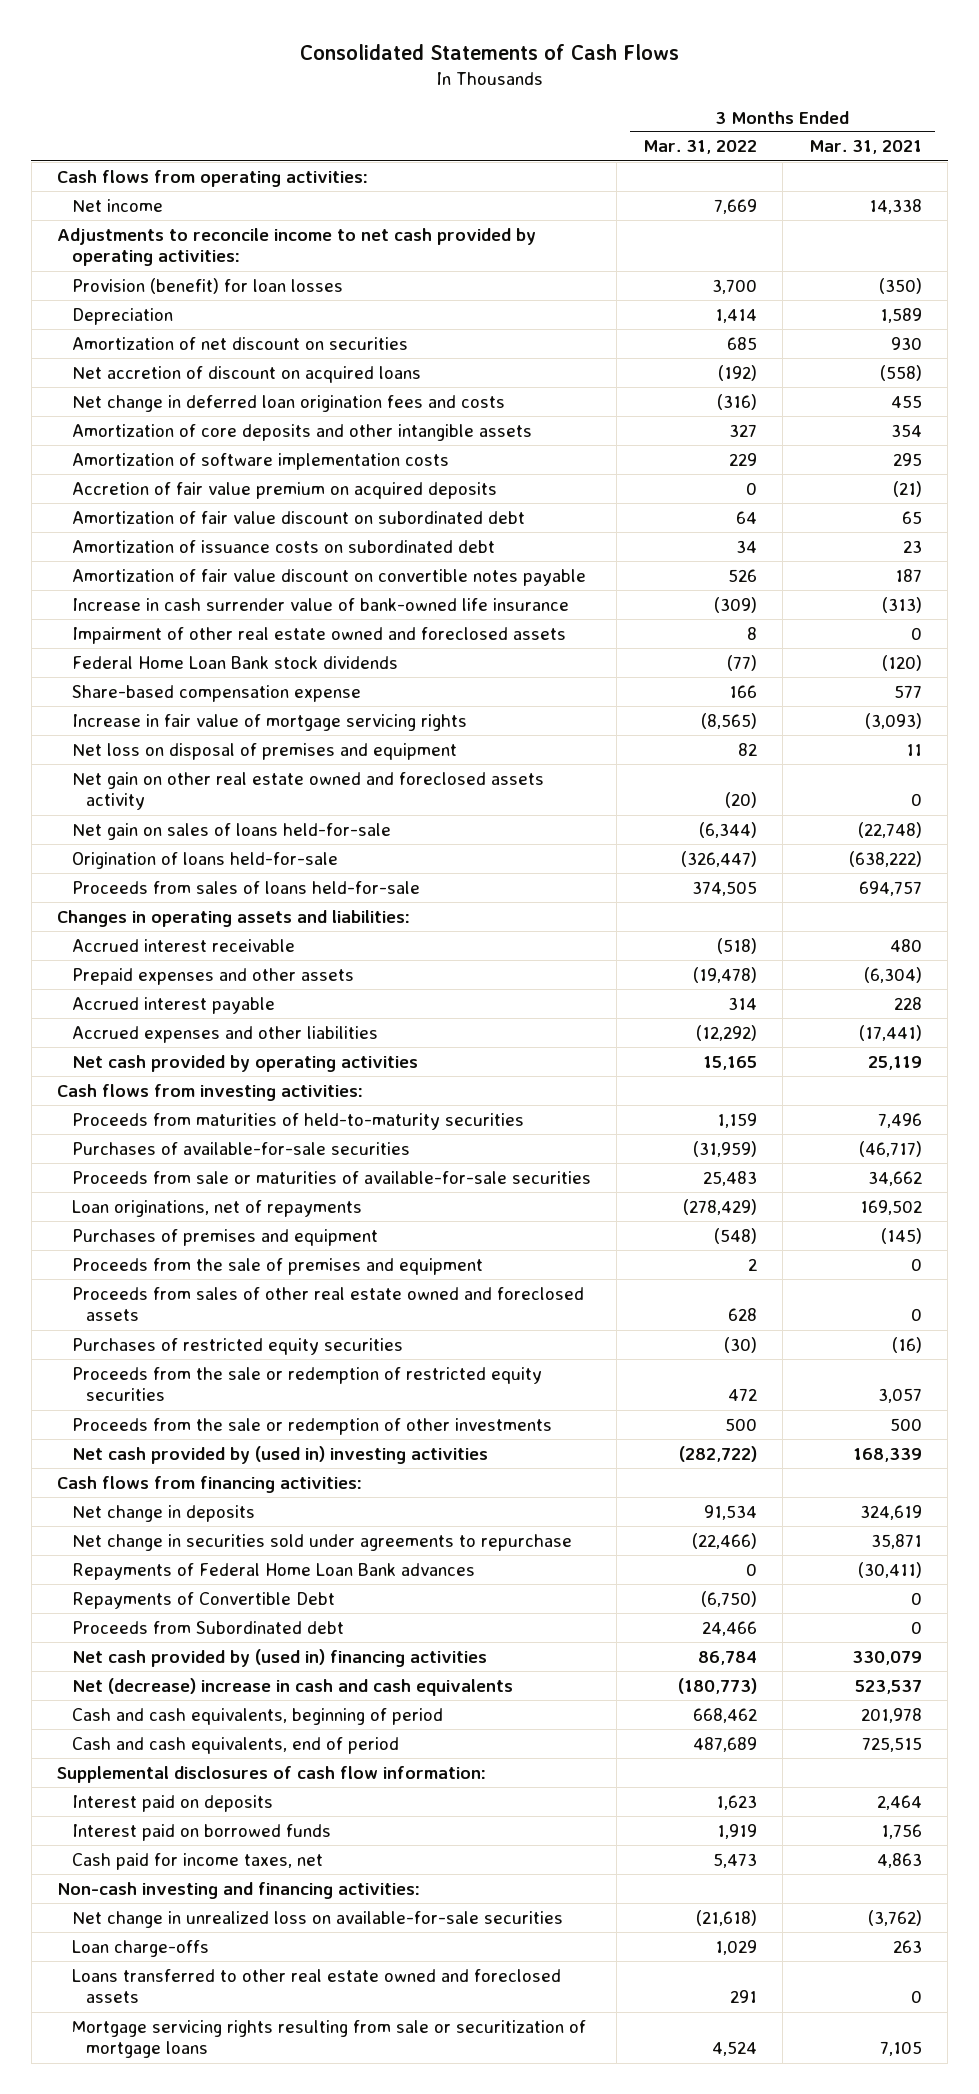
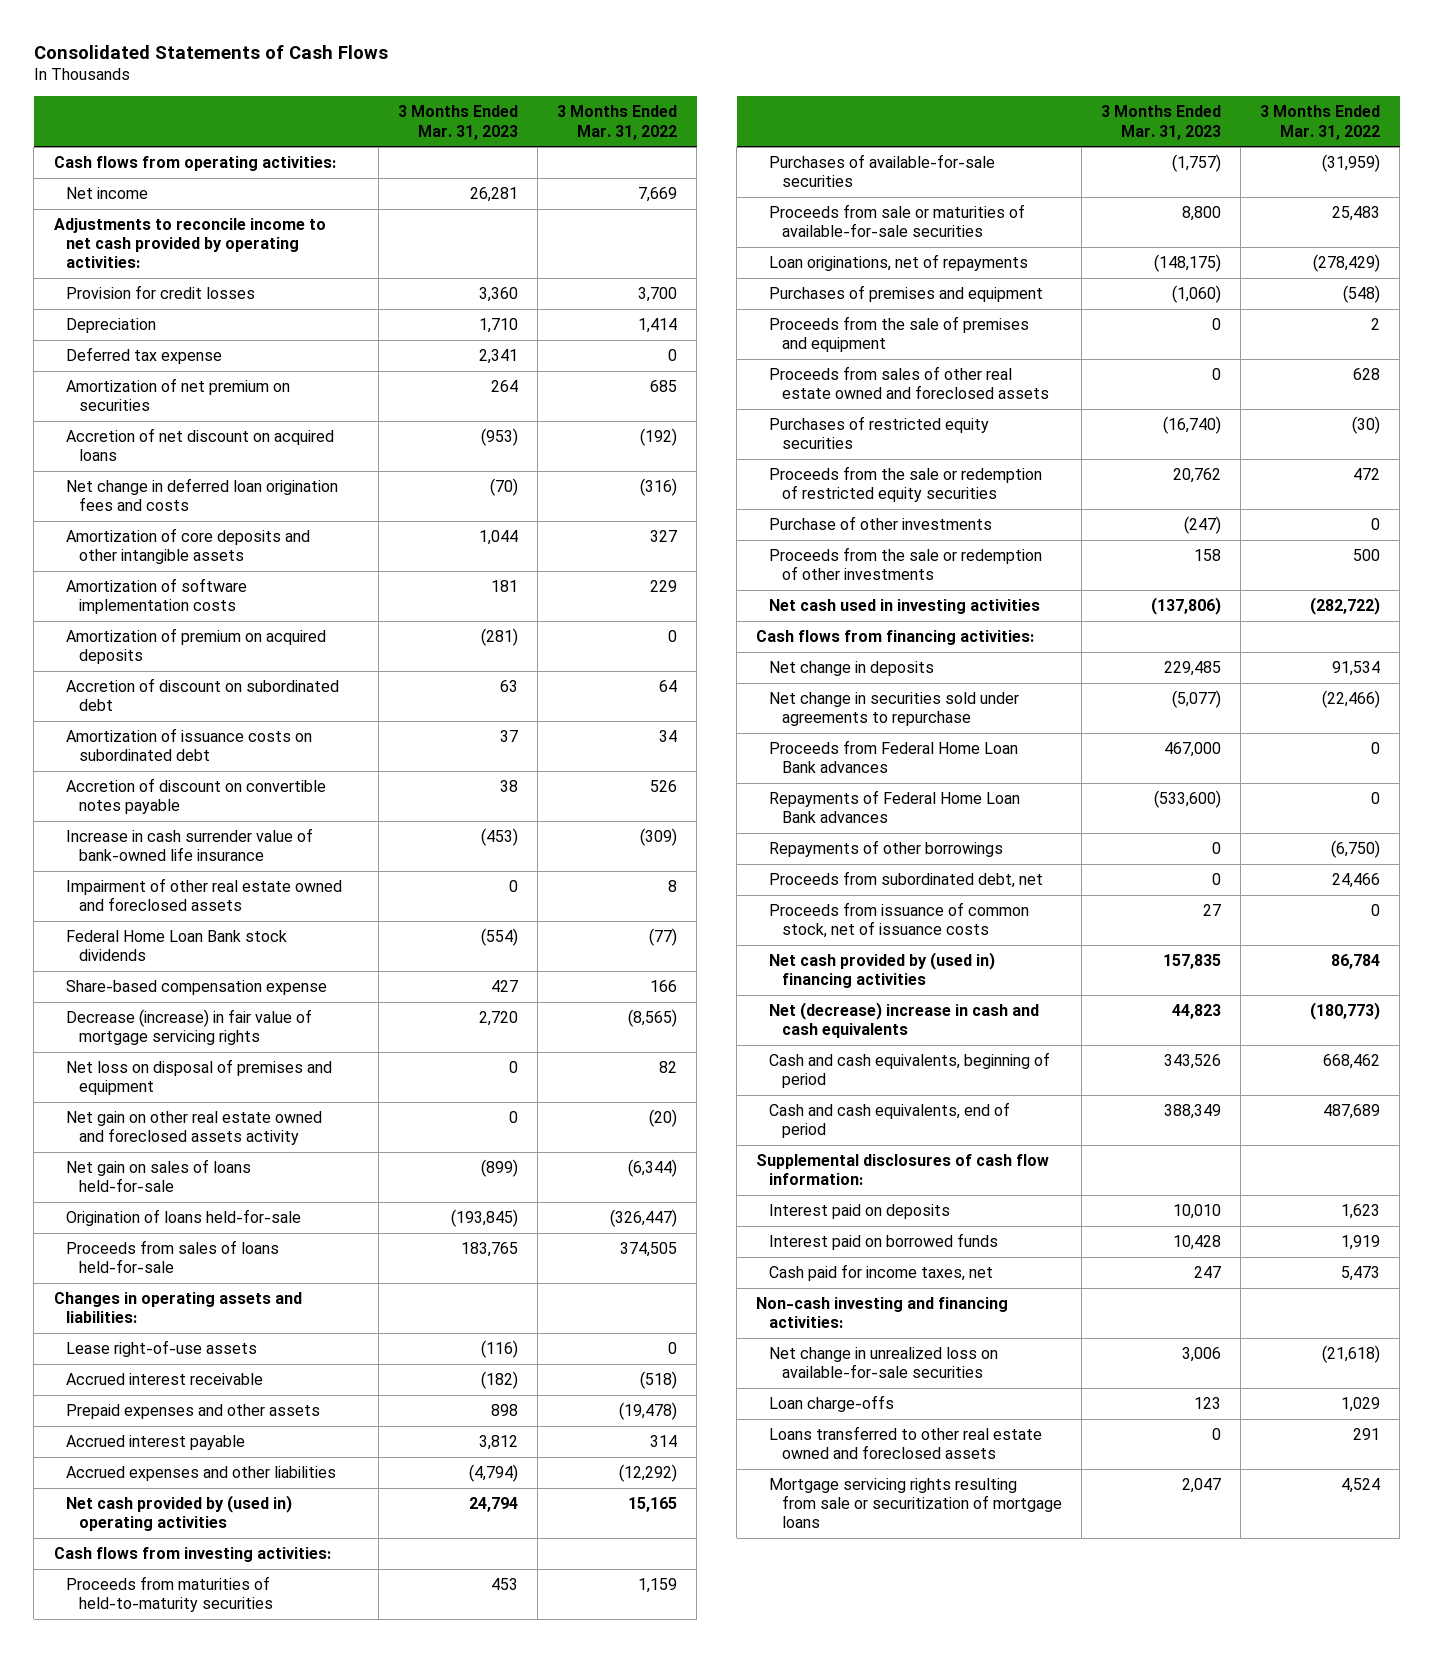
- | 3 Months Ended Mar. 31, 2022 | 3 Months Ended Mar. 31, 2021
+ | 3 Months Ended Mar. 31, 2023 | 3 Months Ended Mar. 31, 2022
- Provision (benefit) for loan losses | 3,700 | (350)
+ Provision for credit losses | 3,360 | 3,700
- Amortization of net discount on securities | 685 | 930
- Net accretion of discount on acquired loans | (192) | (558)
+ Deferred tax expense | 2,341 | 0
+ Amortization of net premium on securities | 264 | 685
+ Accretion of net discount on acquired loans | (953) | (192)
- Accretion of fair value premium on acquired deposits | 0 | (21)
- Amortization of fair value discount on subordinated debt | 64 | 65
+ Amortization of premium on acquired deposits | (281) | 0
+ Accretion of discount on subordinated debt | 63 | 64
- Amortization of fair value discount on convertible notes payable | 526 | 187
+ Accretion of discount on convertible notes payable | 38 | 526
- Increase in fair value of mortgage servicing rights | (8,565) | (3,093)
+ Decrease (increase) in fair value of mortgage servicing rights | 2,720 | (8,565)
+ Lease right-of-use assets | (116) | 0
- Net cash provided by operating activities | 15,165 | 25,119
+ Net cash provided by (used in) operating activities | 24,794 | 15,165
+ Purchase of other investments | (247) | 0
- Net cash provided by (used in) investing activities | (282,722) | 168,339
+ Net cash used in investing activities | (137,806) | (282,722)
+ Proceeds from Federal Home Loan Bank advances | 467,000 | 0
- Repayments of Convertible Debt | (6,750) | 0
- Proceeds from Subordinated debt | 24,466 | 0
+ Repayments of other borrowings | 0 | (6,750)
+ Proceeds from subordinated debt, net | 0 | 24,466
+ Proceeds from issuance of common stock, net of issuance costs | 27 | 0

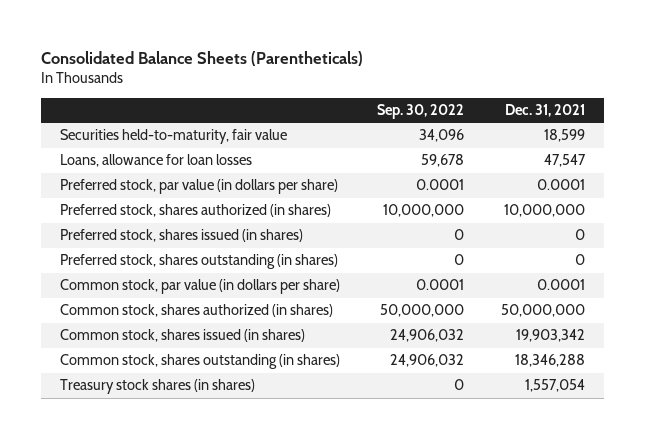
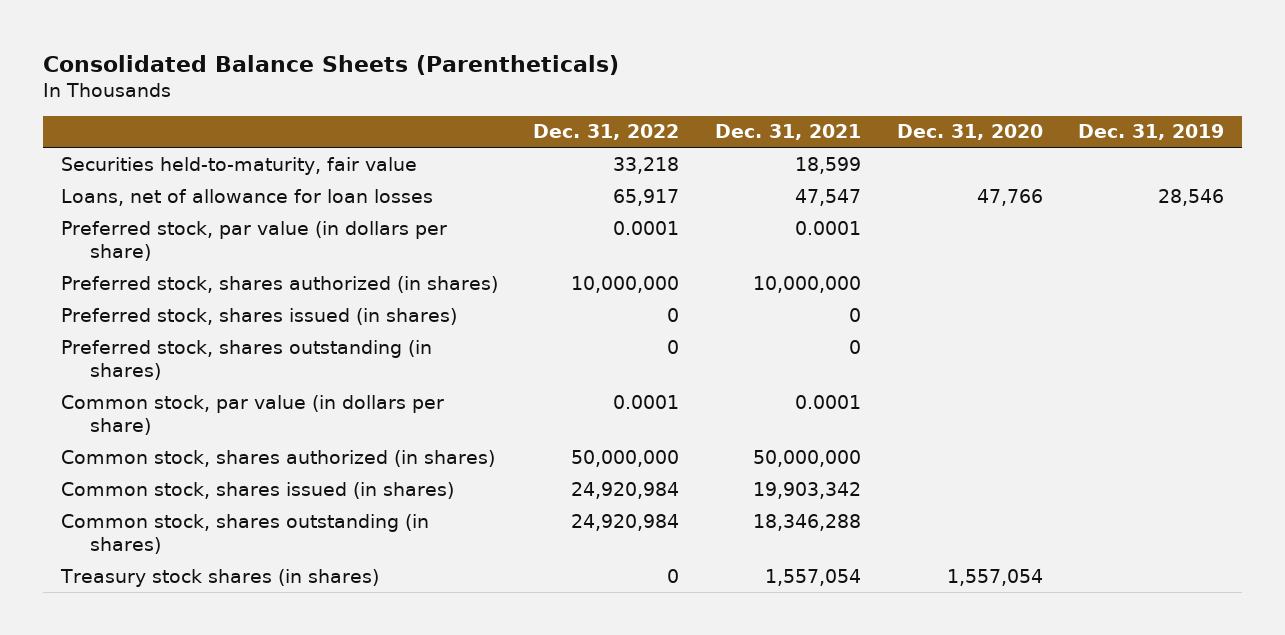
- | Sep. 30, 2022 | Dec. 31, 2021
+ | Dec. 31, 2022 | Dec. 31, 2021 | Dec. 31, 2020 | Dec. 31, 2019
- Loans, allowance for loan losses | 59,678 | 47,547
+ Loans, net of allowance for loan losses | 65,917 | 47,547 | 47,766 | 28,546

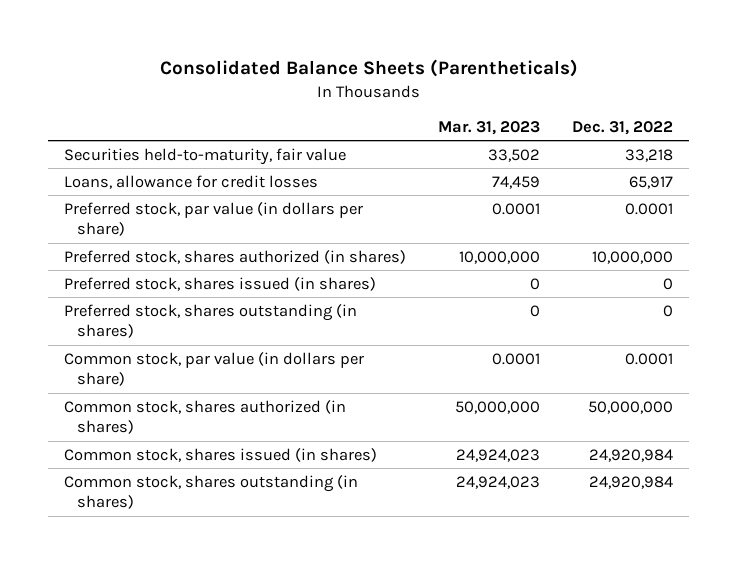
- | Dec. 31, 2022 | Dec. 31, 2021 | Dec. 31, 2020 | Dec. 31, 2019
+ | Mar. 31, 2023 | Dec. 31, 2022
- Loans, net of allowance for loan losses | 65,917 | 47,547 | 47,766 | 28,546
+ Loans, allowance for credit losses | 74,459 | 65,917
- Treasury stock shares (in shares) | 0 | 1,557,054 | 1,557,054 |

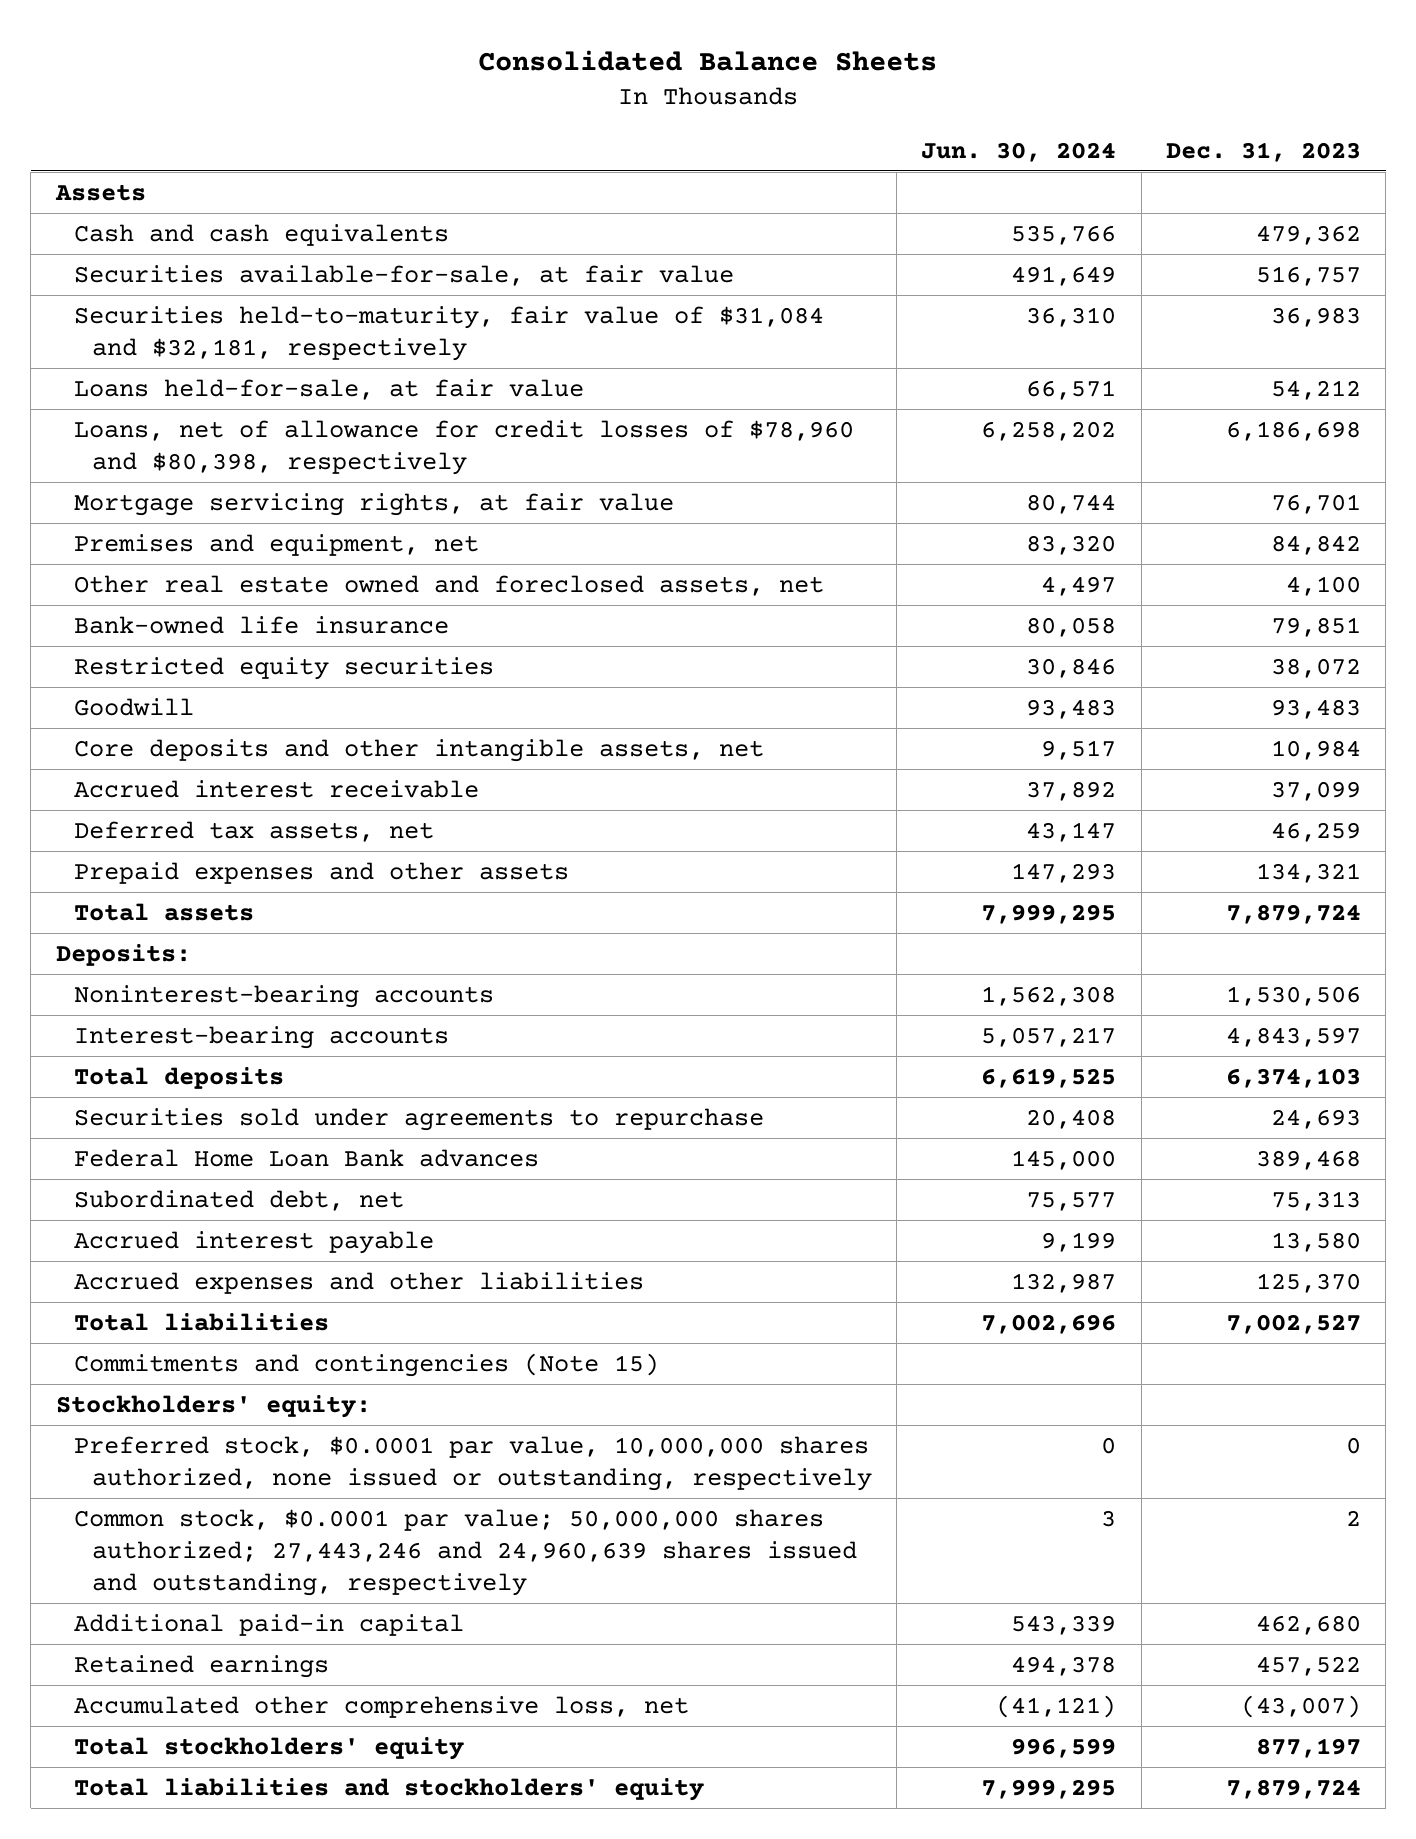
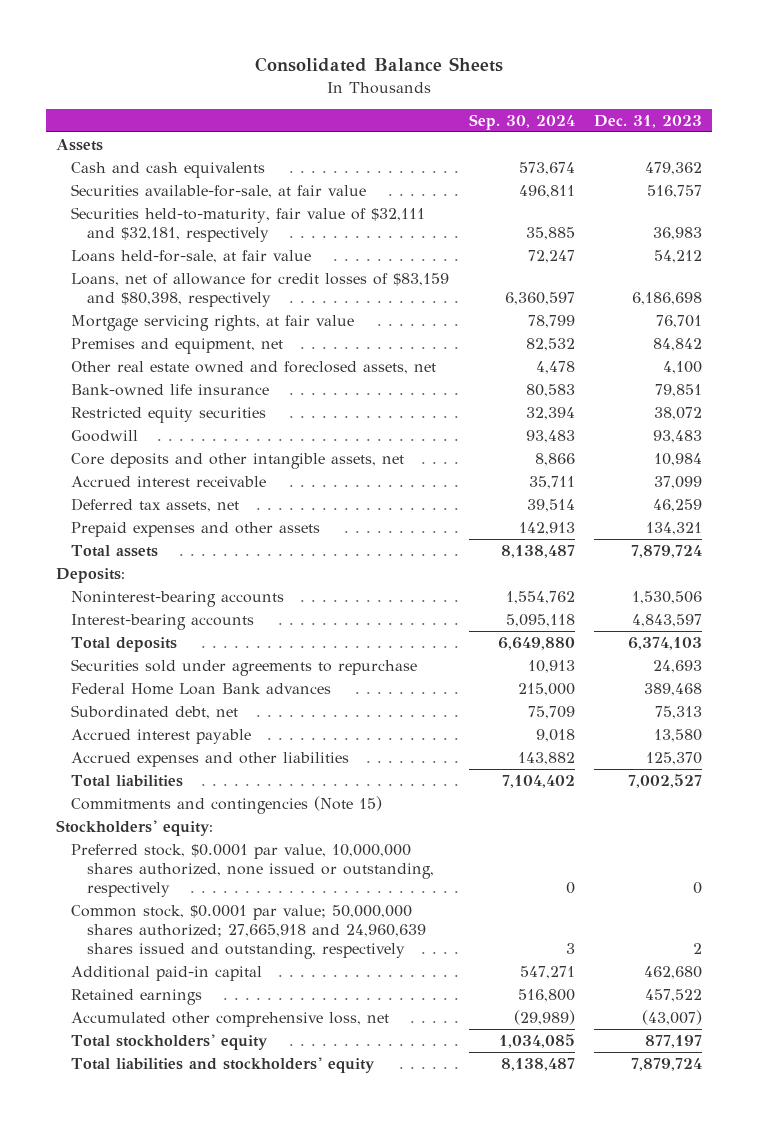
- | Jun. 30, 2024 | Dec. 31, 2023
+ | Sep. 30, 2024 | Dec. 31, 2023
- Securities held-to-maturity, fair value of $31,084 and $32,181, respectively | 36,310 | 36,983
+ Securities held-to-maturity, fair value of $32,111 and $32,181, respectively | 35,885 | 36,983
- Loans, net of allowance for credit losses of $78,960 and $80,398, respectively | 6,258,202 | 6,186,698
+ Loans, net of allowance for credit losses of $83,159 and $80,398, respectively | 6,360,597 | 6,186,698
- Common stock, $0.0001 par value; 50,000,000 shares authorized; 27,443,246 and 24,960,639 shares issued and outstanding, respectively | 3 | 2
+ Common stock, $0.0001 par value; 50,000,000 shares authorized; 27,665,918 and 24,960,639 shares issued and outstanding, respectively | 3 | 2

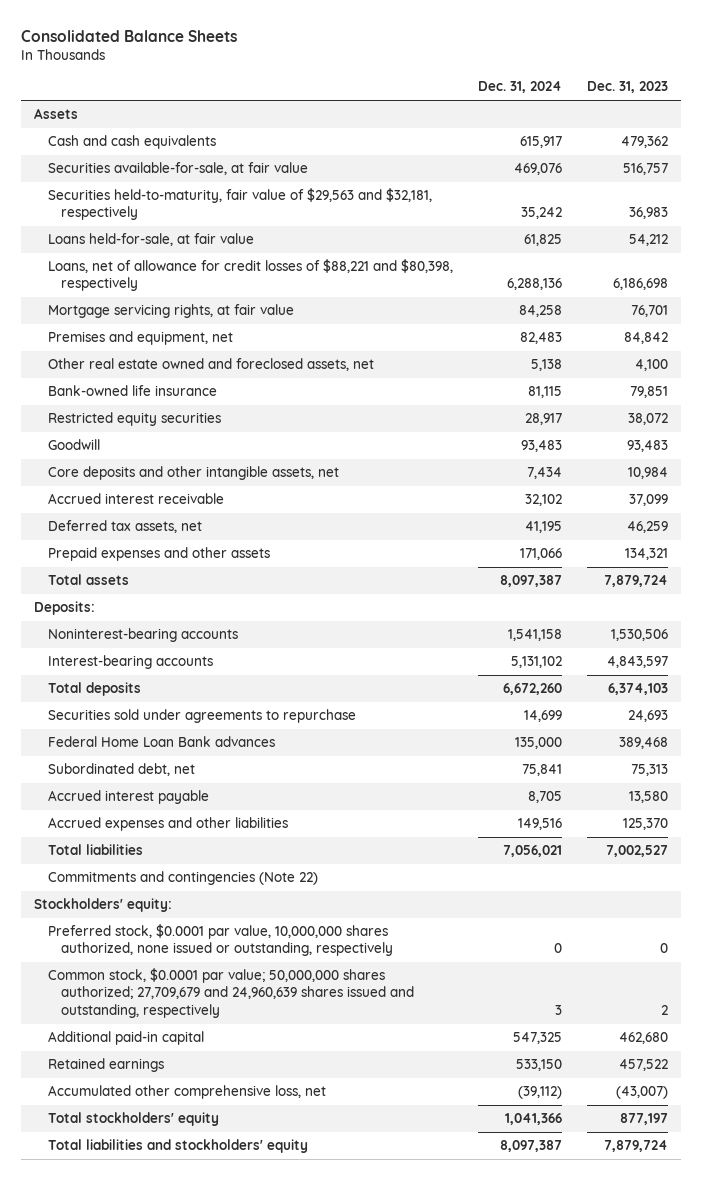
- | Sep. 30, 2024 | Dec. 31, 2023
+ | Dec. 31, 2024 | Dec. 31, 2023
- Securities held-to-maturity, fair value of $32,111 and $32,181, respectively | 35,885 | 36,983
+ Securities held-to-maturity, fair value of $29,563 and $32,181, respectively | 35,242 | 36,983
- Loans, net of allowance for credit losses of $83,159 and $80,398, respectively | 6,360,597 | 6,186,698
+ Loans, net of allowance for credit losses of $88,221 and $80,398, respectively | 6,288,136 | 6,186,698
- Commitments and contingencies (Note 15)
+ Commitments and contingencies (Note 22)
- Common stock, $0.0001 par value; 50,000,000 shares authorized; 27,665,918 and 24,960,639 shares issued and outstanding, respectively | 3 | 2
+ Common stock, $0.0001 par value; 50,000,000 shares authorized; 27,709,679 and 24,960,639 shares issued and outstanding, respectively | 3 | 2

